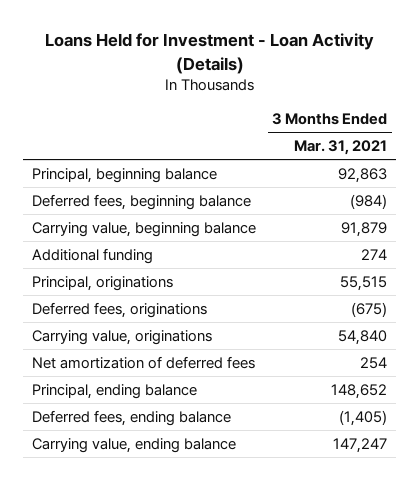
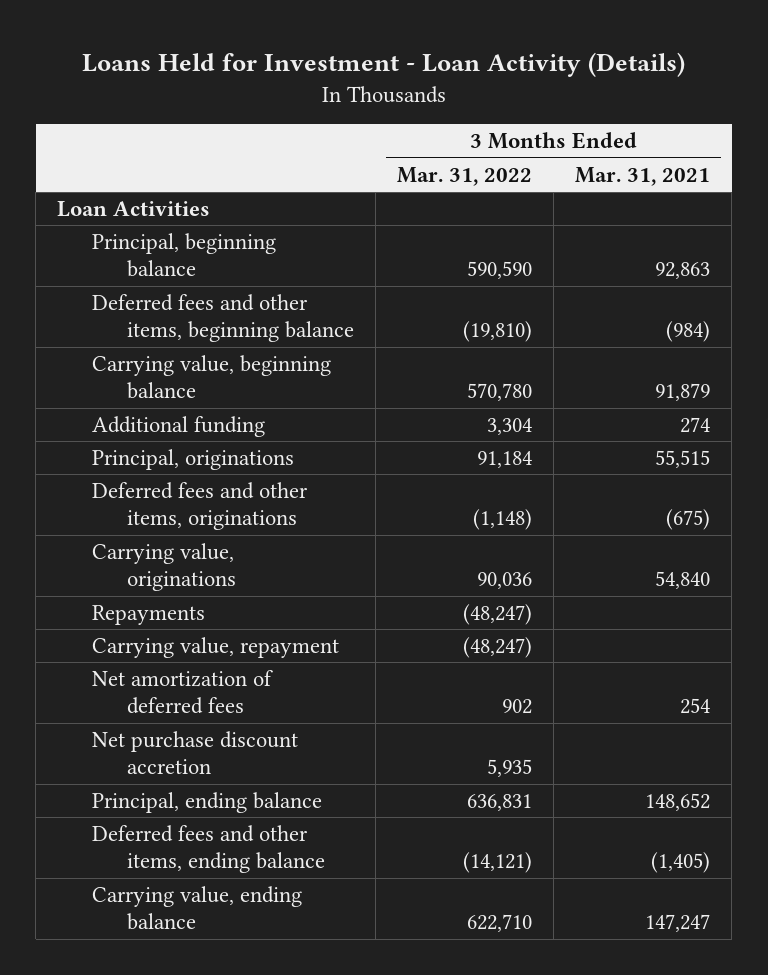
- | 3 Months Ended Mar. 31, 2021
+ | 3 Months Ended Mar. 31, 2022 | 3 Months Ended Mar. 31, 2021
+ Loan Activities
- Deferred fees, beginning balance | (984)
+ Deferred fees and other items, beginning balance | (19,810) | (984)
- Deferred fees, originations | (675)
+ Deferred fees and other items, originations | (1,148) | (675)
+ Repayments | (48,247) |
+ Carrying value, repayment | (48,247) |
+ Net purchase discount accretion | 5,935 |
- Deferred fees, ending balance | (1,405)
+ Deferred fees and other items, ending balance | (14,121) | (1,405)

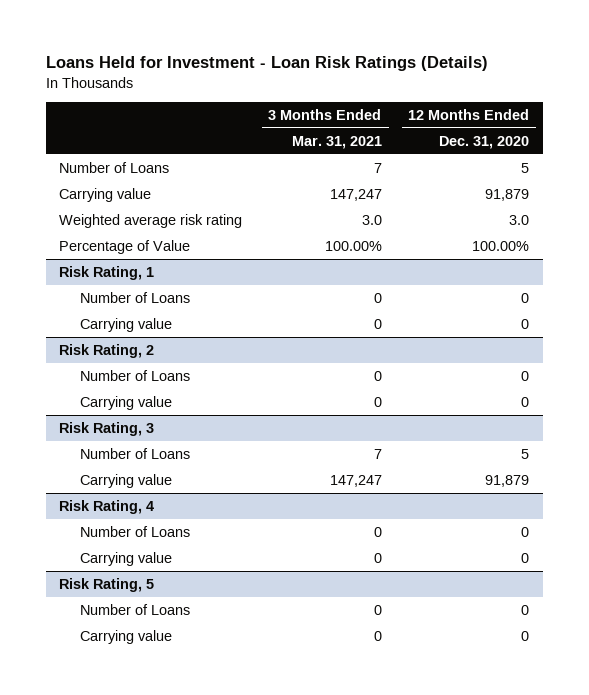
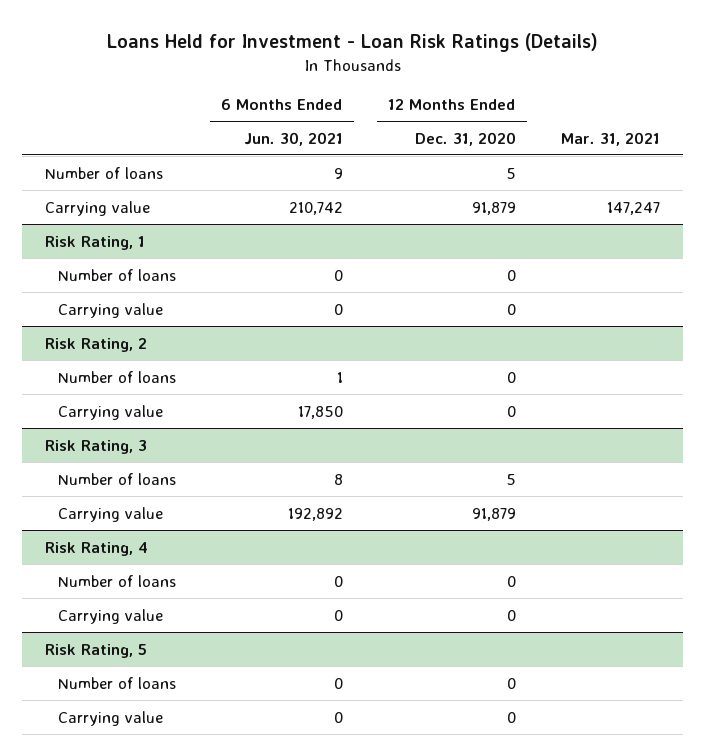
- | 3 Months Ended Mar. 31, 2021 | 12 Months Ended Dec. 31, 2020
+ | 6 Months Ended Jun. 30, 2021 | 12 Months Ended Dec. 31, 2020 | Mar. 31, 2021
- Number of Loans | 7 | 5
+ Number of loans | 9 | 5 |
- Weighted average risk rating | 3.0 | 3.0
- Percentage of Value | 100.00% | 100.00%
@ Risk Rating, 1
- Number of Loans | 0 | 0
+ Number of loans | 0 | 0 |
@ Risk Rating, 2
- Number of Loans | 0 | 0
+ Number of loans | 1 | 0 |
@ Risk Rating, 3
- Number of Loans | 7 | 5
+ Number of loans | 8 | 5 |
@ Risk Rating, 4
- Number of Loans | 0 | 0
+ Number of loans | 0 | 0 |
@ Risk Rating, 5
- Number of Loans | 0 | 0
+ Number of loans | 0 | 0 |

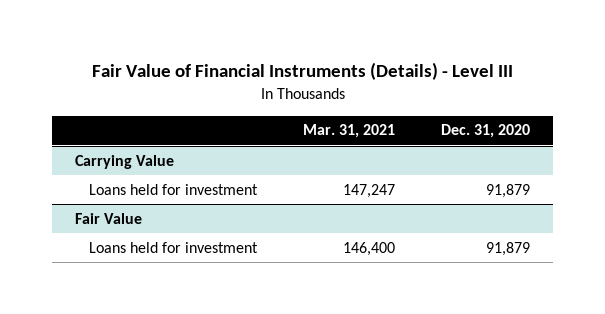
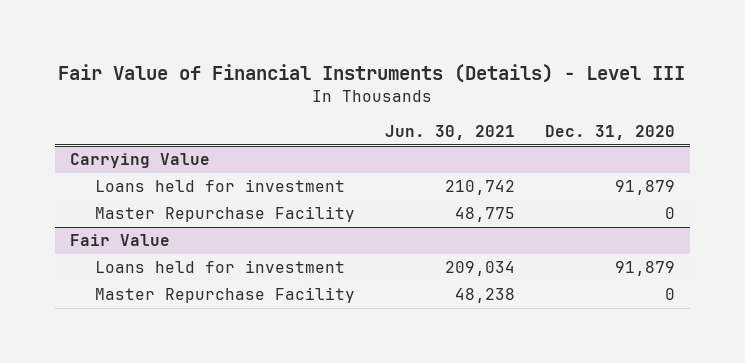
- | Mar. 31, 2021 | Dec. 31, 2020
+ | Jun. 30, 2021 | Dec. 31, 2020
@ Carrying Value
+ Master Repurchase Facility | 48,775 | 0
@ Fair Value
+ Master Repurchase Facility | 48,238 | 0

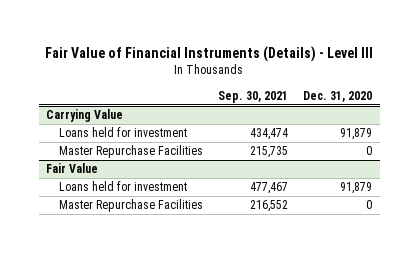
- | Jun. 30, 2021 | Dec. 31, 2020
+ | Sep. 30, 2021 | Dec. 31, 2020
@ Carrying Value
- Master Repurchase Facility | 48,775 | 0
+ Master Repurchase Facilities | 215,735 | 0
@ Fair Value
- Master Repurchase Facility | 48,238 | 0
+ Master Repurchase Facilities | 216,552 | 0

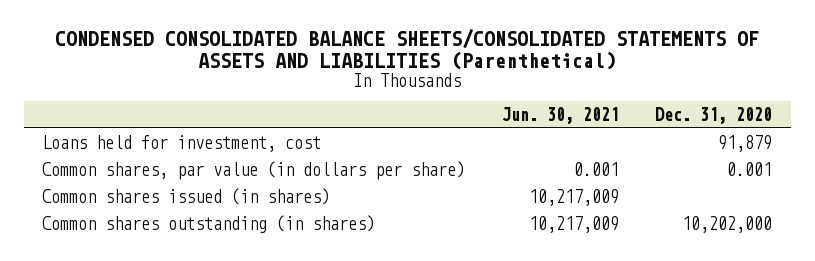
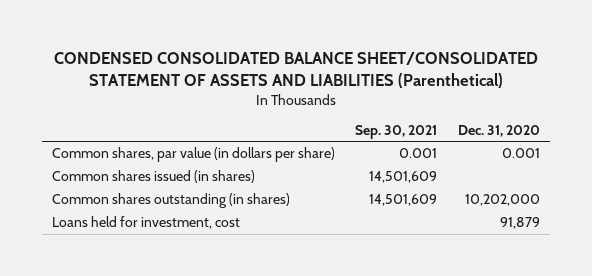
- CONDENSED CONSOLIDATED BALANCE SHEETS/CONSOLIDATED STATEMENTS OF ASSETS AND LIABILITIES (Parenthetical)
+ CONDENSED CONSOLIDATED BALANCE SHEET/CONSOLIDATED STATEMENT OF ASSETS AND LIABILITIES (Parenthetical)
- | Jun. 30, 2021 | Dec. 31, 2020
+ | Sep. 30, 2021 | Dec. 31, 2020
moved down: Loans held for investment, cost | | 91,879

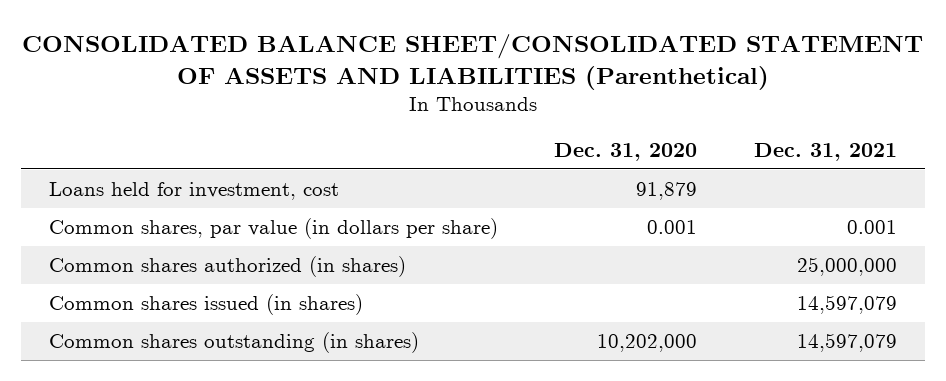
- CONDENSED CONSOLIDATED BALANCE SHEET/CONSOLIDATED STATEMENT OF ASSETS AND LIABILITIES (Parenthetical)
+ CONSOLIDATED BALANCE SHEET/CONSOLIDATED STATEMENT OF ASSETS AND LIABILITIES (Parenthetical)
- | Sep. 30, 2021 | Dec. 31, 2020
+ | Dec. 31, 2020 | Dec. 31, 2021
moved up: Loans held for investment, cost | 91,879 |
+ Common shares authorized (in shares) | | 25,000,000

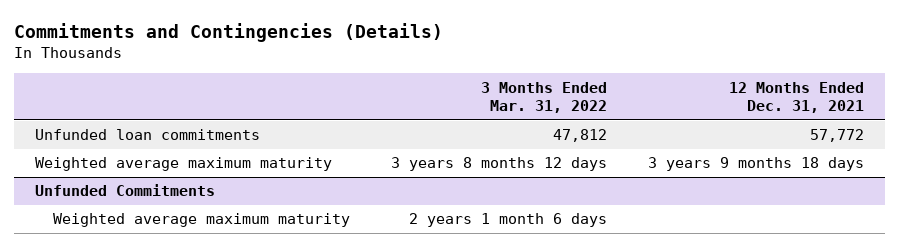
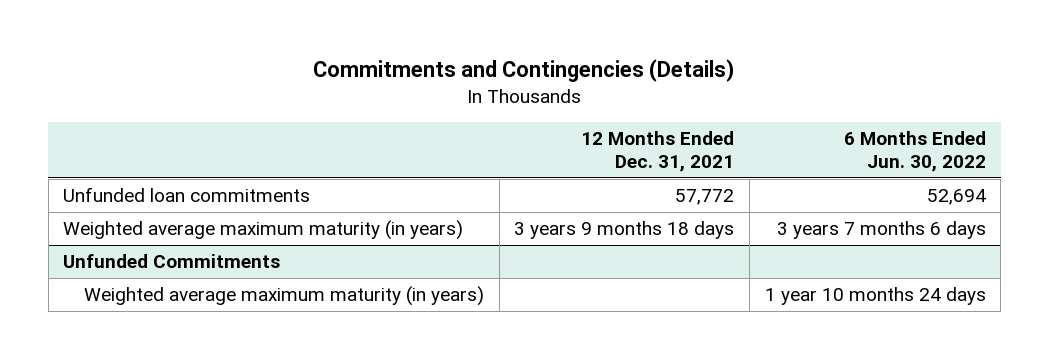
- | 3 Months Ended Mar. 31, 2022 | 12 Months Ended Dec. 31, 2021
+ | 12 Months Ended Dec. 31, 2021 | 6 Months Ended Jun. 30, 2022
- Weighted average maximum maturity | 3 years 8 months 12 days | 3 years 9 months 18 days
+ Weighted average maximum maturity (in years) | 3 years 9 months 18 days | 3 years 7 months 6 days
@ Unfunded Commitments
- Weighted average maximum maturity | 2 years 1 month 6 days |
+ Weighted average maximum maturity (in years) | | 1 year 10 months 24 days

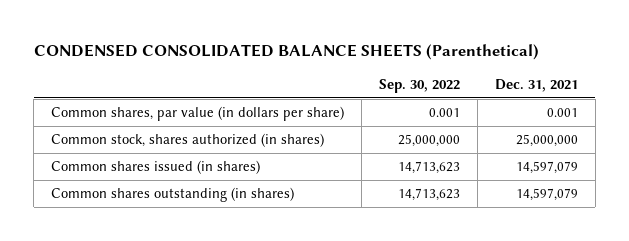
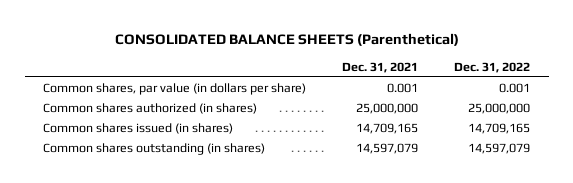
- CONDENSED CONSOLIDATED BALANCE SHEETS (Parenthetical)
+ CONSOLIDATED BALANCE SHEETS (Parenthetical)
- | Sep. 30, 2022 | Dec. 31, 2021
+ | Dec. 31, 2021 | Dec. 31, 2022
- Common stock, shares authorized (in shares) | 25,000,000 | 25,000,000
- Common shares issued (in shares) | 14,713,623 | 14,597,079
+ Common shares authorized (in shares) | 25,000,000 | 25,000,000
+ Common shares issued (in shares) | 14,709,165 | 14,709,165

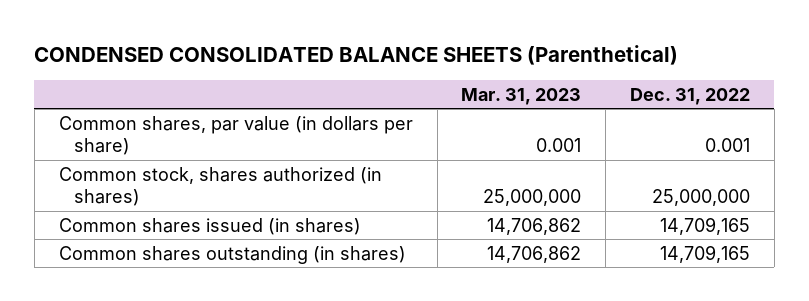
- CONSOLIDATED BALANCE SHEETS (Parenthetical)
+ CONDENSED CONSOLIDATED BALANCE SHEETS (Parenthetical)
- | Dec. 31, 2021 | Dec. 31, 2022
+ | Mar. 31, 2023 | Dec. 31, 2022
- Common shares authorized (in shares) | 25,000,000 | 25,000,000
+ Common stock, shares authorized (in shares) | 25,000,000 | 25,000,000
- Common shares outstanding (in shares) | 14,597,079 | 14,597,079
+ Common shares outstanding (in shares) | 14,706,862 | 14,709,165

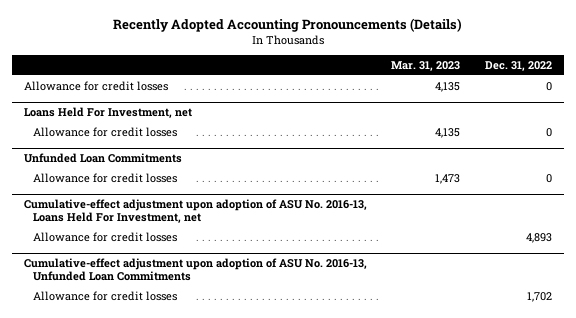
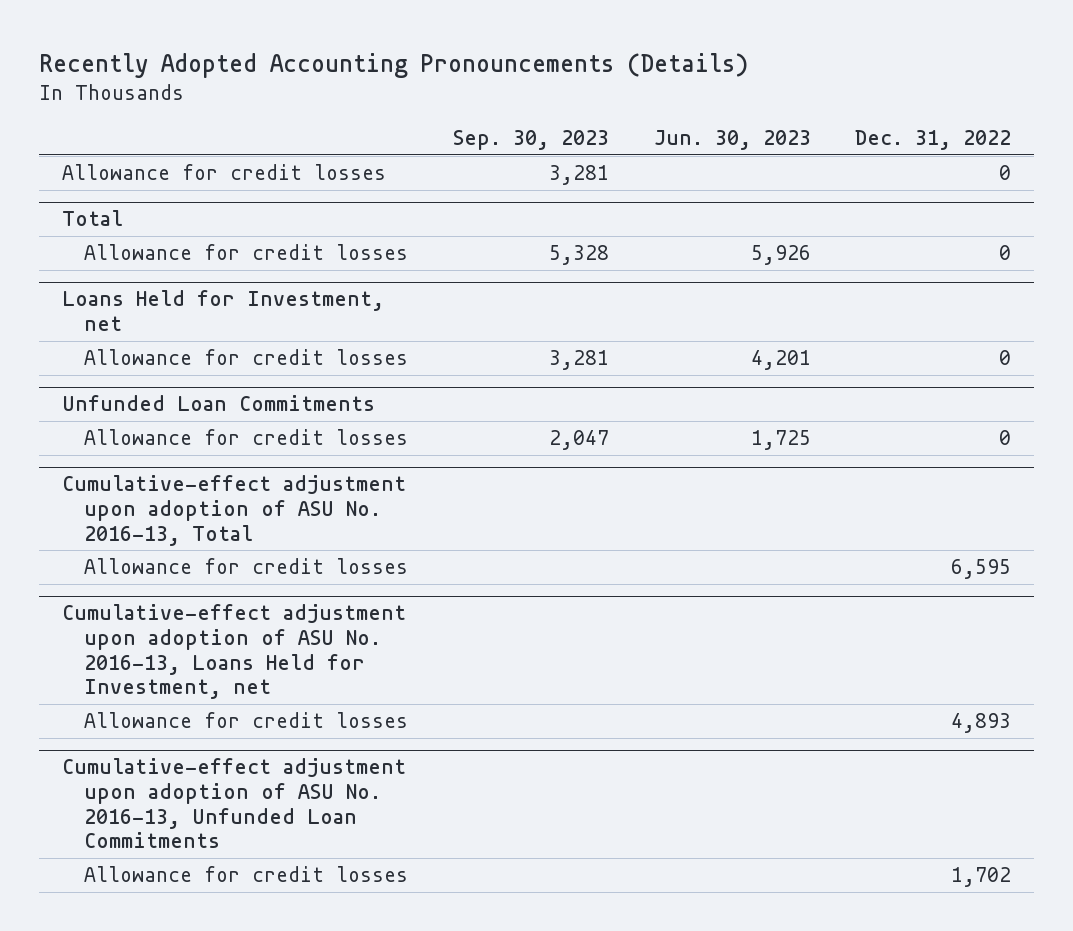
- | Mar. 31, 2023 | Dec. 31, 2022
+ | Sep. 30, 2023 | Jun. 30, 2023 | Dec. 31, 2022
- Loans Held For Investment, net
+ Total
+ Loans Held for Investment, net
+ Allowance for credit losses | 3,281 | 4,201 | 0
- Cumulative-effect adjustment upon adoption of ASU No. 2016-13, Loans Held For Investment, net
+ Cumulative-effect adjustment upon adoption of ASU No. 2016-13, Total
+ Allowance for credit losses | | | 6,595
+ Cumulative-effect adjustment upon adoption of ASU No. 2016-13, Loans Held for Investment, net

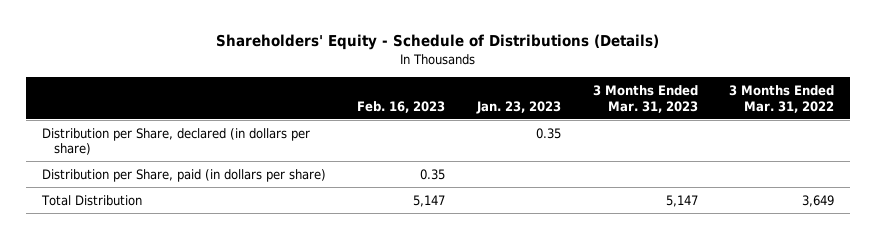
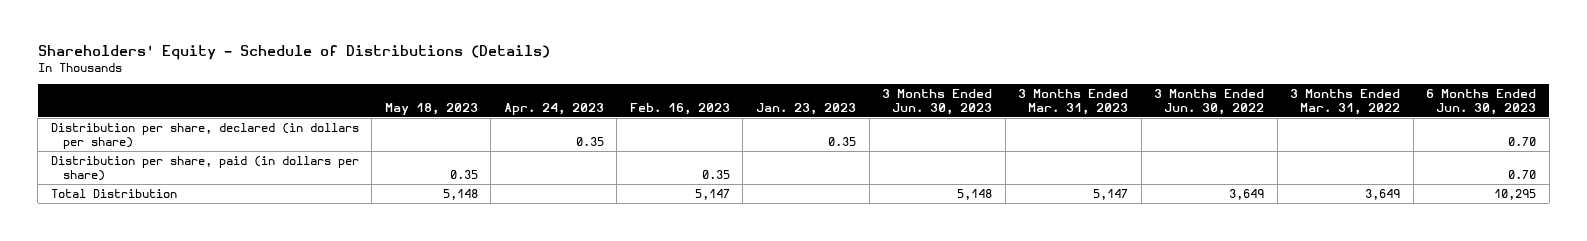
- | Feb. 16, 2023 | Jan. 23, 2023 | 3 Months Ended Mar. 31, 2023 | 3 Months Ended Mar. 31, 2022
+ | May 18, 2023 | Apr. 24, 2023 | Feb. 16, 2023 | Jan. 23, 2023 | 3 Months Ended Jun. 30, 2023 | 3 Months Ended Mar. 31, 2023 | 3 Months Ended Jun. 30, 2022 | 3 Months Ended Mar. 31, 2022 | 6 Months Ended Jun. 30, 2023
- Distribution per Share, declared (in dollars per share) | | 0.35 | |
- Distribution per Share, paid (in dollars per share) | 0.35 | | |
+ Distribution per share, declared (in dollars per share) | | 0.35 | | 0.35 | | | | | 0.70
+ Distribution per share, paid (in dollars per share) | 0.35 | | 0.35 | | | | | | 0.70

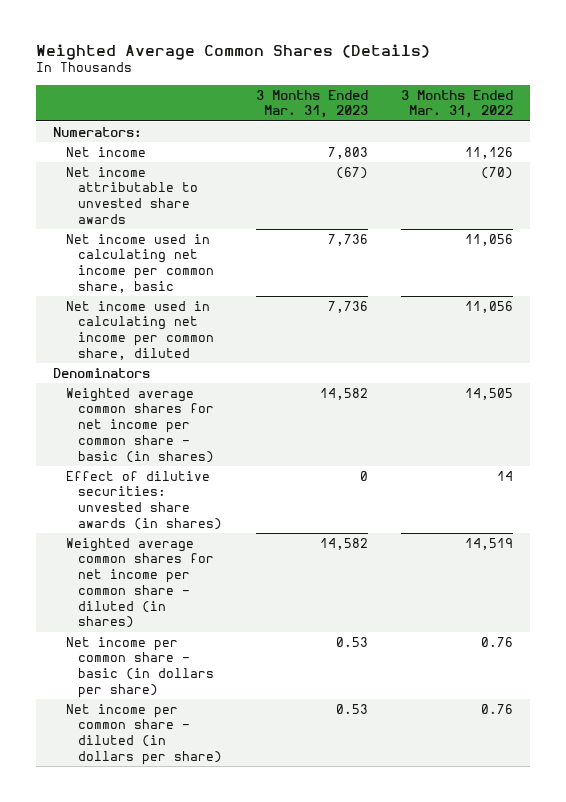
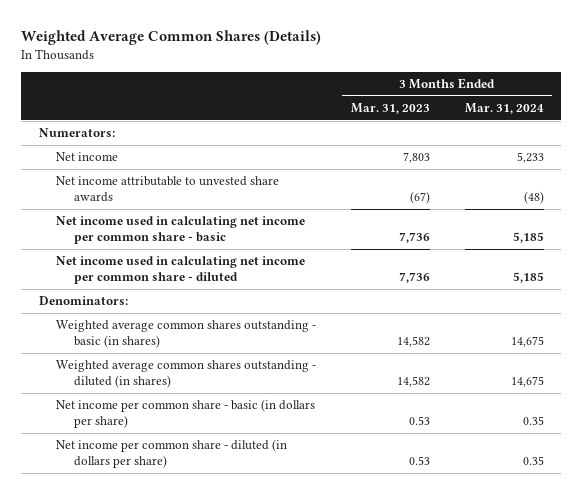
- | 3 Months Ended Mar. 31, 2023 | 3 Months Ended Mar. 31, 2022
+ | 3 Months Ended Mar. 31, 2023 | 3 Months Ended Mar. 31, 2024
- Net income used in calculating net income per common share, basic | 7,736 | 11,056
- Net income used in calculating net income per common share, diluted | 7,736 | 11,056
- Denominators
- Weighted average common shares for net income per common share - basic (in shares) | 14,582 | 14,505
- Effect of dilutive securities: unvested share awards (in shares) | 0 | 14
- Weighted average common shares for net income per common share - diluted (in shares) | 14,582 | 14,519
+ Net income used in calculating net income per common share - basic | 7,736 | 5,185
+ Net income used in calculating net income per common share - diluted | 7,736 | 5,185
+ Denominators:
+ Weighted average common shares outstanding - basic (in shares) | 14,582 | 14,675
+ Weighted average common shares outstanding - diluted (in shares) | 14,582 | 14,675

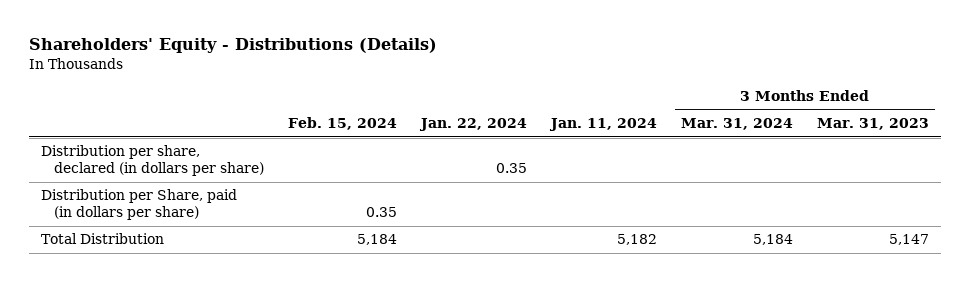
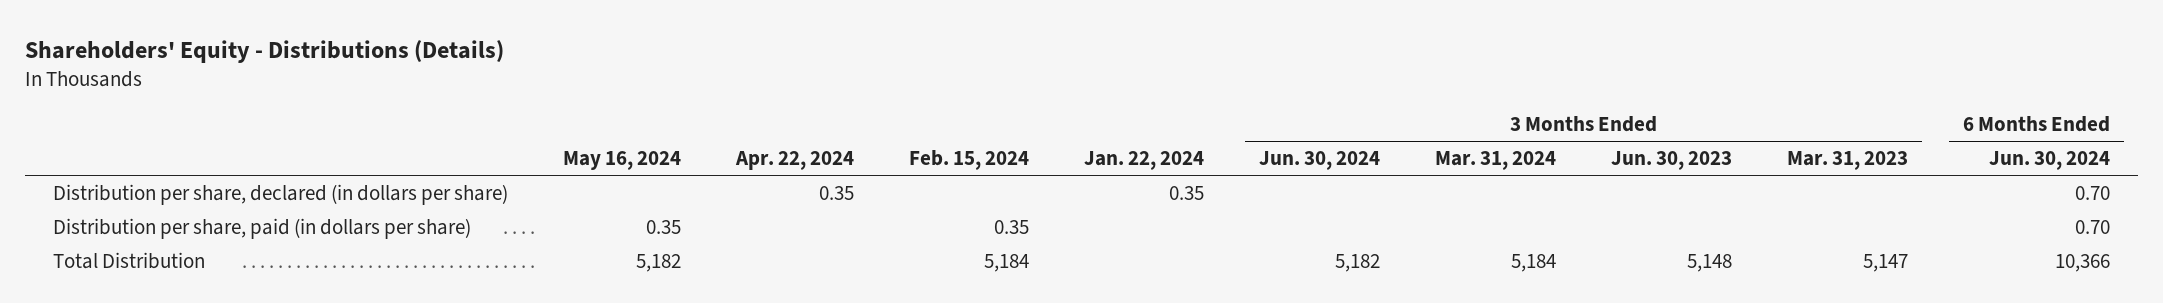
- | Feb. 15, 2024 | Jan. 22, 2024 | Jan. 11, 2024 | 3 Months Ended Mar. 31, 2024 | 3 Months Ended Mar. 31, 2023
+ | May 16, 2024 | Apr. 22, 2024 | Feb. 15, 2024 | Jan. 22, 2024 | 3 Months Ended Jun. 30, 2024 | 3 Months Ended Mar. 31, 2024 | 3 Months Ended Jun. 30, 2023 | 3 Months Ended Mar. 31, 2023 | 6 Months Ended Jun. 30, 2024
- Distribution per Share, paid (in dollars per share) | 0.35 | | | |
+ Distribution per share, paid (in dollars per share) | 0.35 | | 0.35 | | | | | | 0.70

